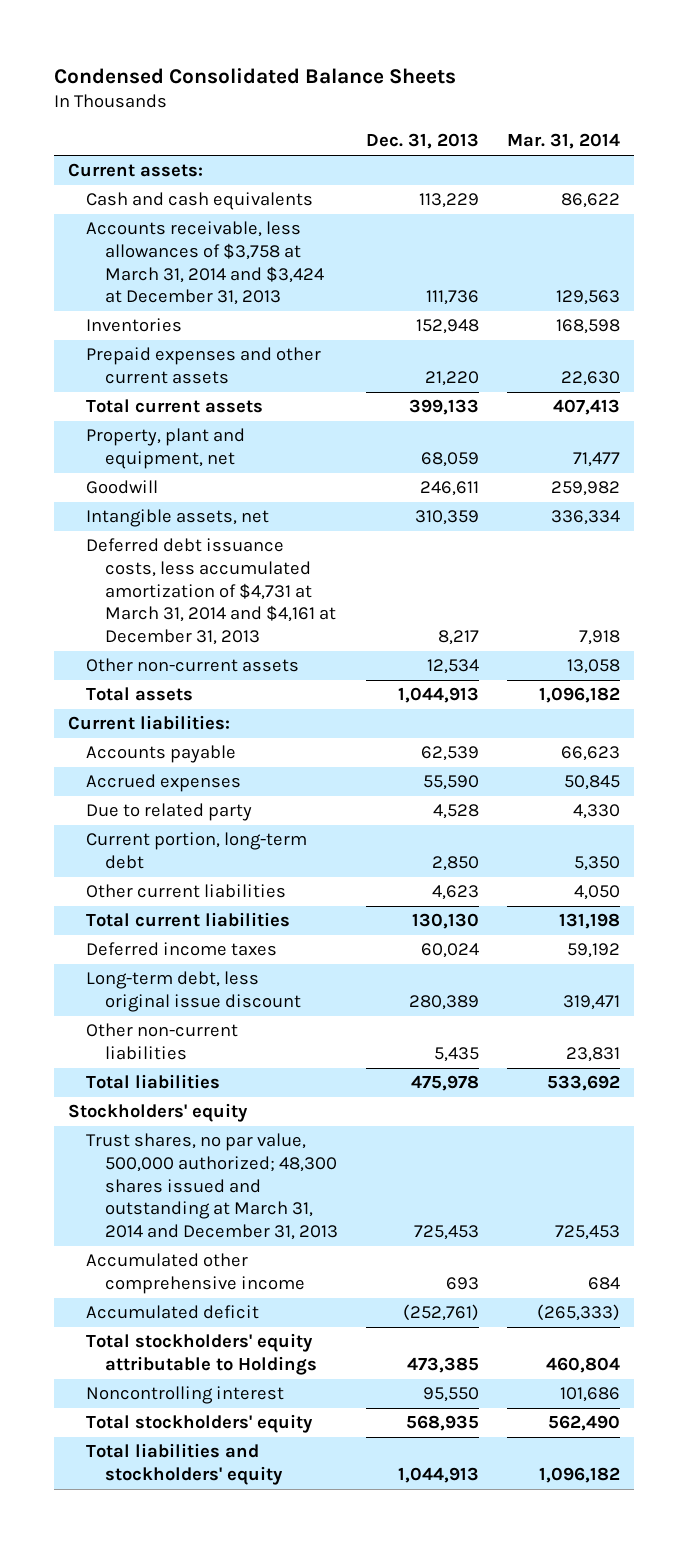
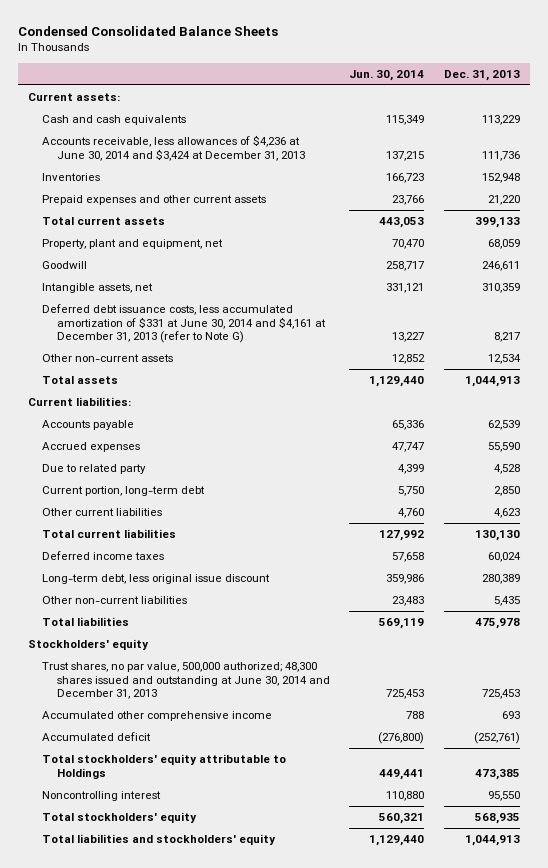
- | Dec. 31, 2013 | Mar. 31, 2014
+ | Jun. 30, 2014 | Dec. 31, 2013
- Accounts receivable, less allowances of $3,758 at March 31, 2014 and $3,424 at December 31, 2013 | 111,736 | 129,563
+ Accounts receivable, less allowances of $4,236 at June 30, 2014 and $3,424 at December 31, 2013 | 137,215 | 111,736
- Deferred debt issuance costs, less accumulated amortization of $4,731 at March 31, 2014 and $4,161 at December 31, 2013 | 8,217 | 7,918
+ Deferred debt issuance costs, less accumulated amortization of $331 at June 30, 2014 and $4,161 at December 31, 2013 (refer to Note G) | 13,227 | 8,217
- Trust shares, no par value, 500,000 authorized; 48,300 shares issued and outstanding at March 31, 2014 and December 31, 2013 | 725,453 | 725,453
+ Trust shares, no par value, 500,000 authorized; 48,300 shares issued and outstanding at June 30, 2014 and December 31, 2013 | 725,453 | 725,453

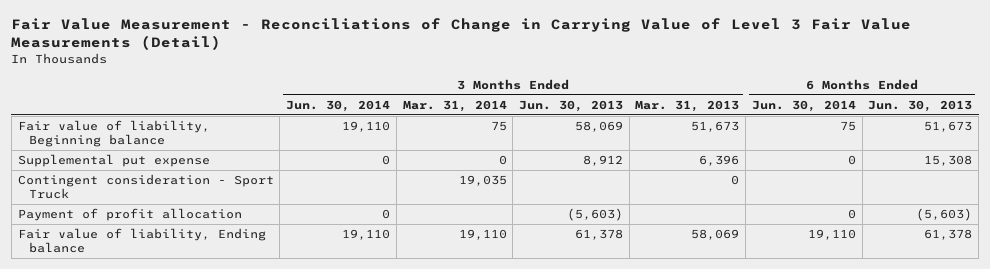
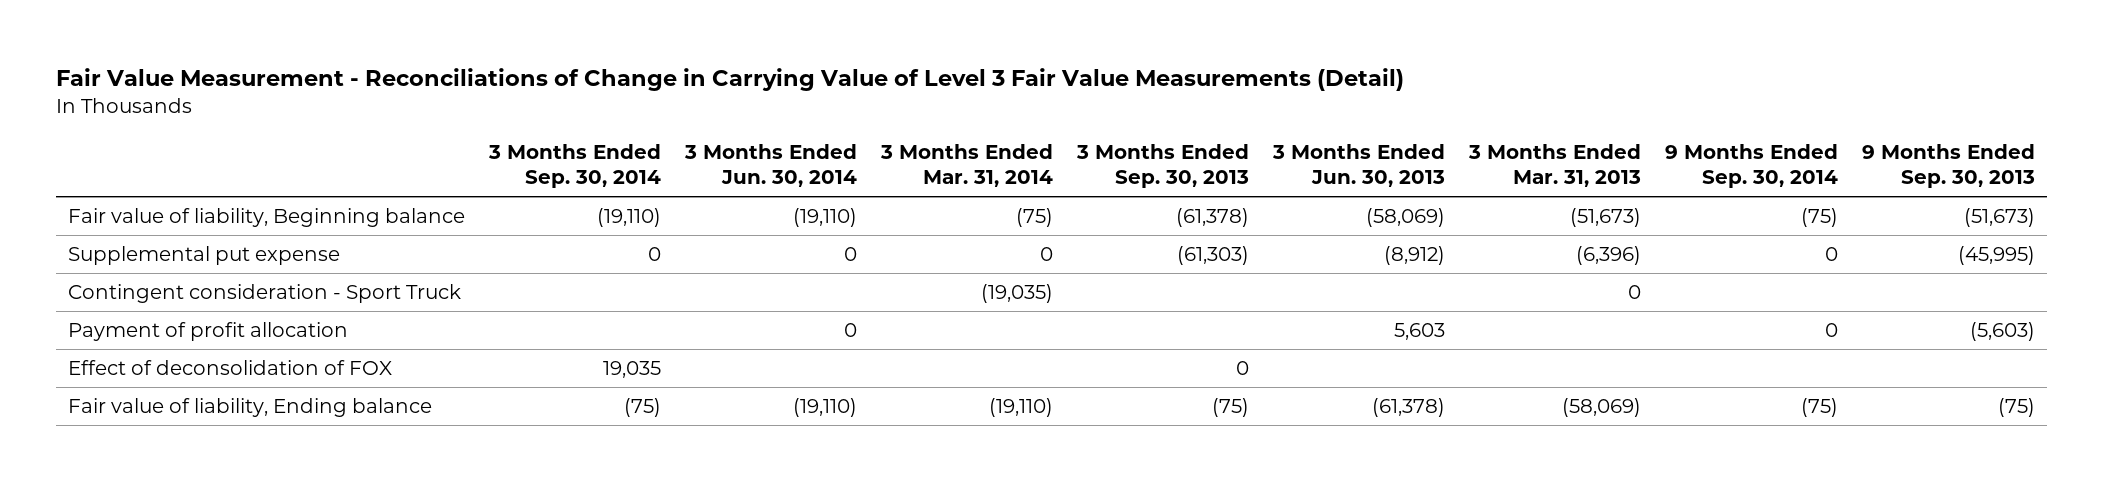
- | 3 Months Ended Jun. 30, 2014 | 3 Months Ended Mar. 31, 2014 | 3 Months Ended Jun. 30, 2013 | 3 Months Ended Mar. 31, 2013 | 6 Months Ended Jun. 30, 2014 | 6 Months Ended Jun. 30, 2013
+ | 3 Months Ended Sep. 30, 2014 | 3 Months Ended Jun. 30, 2014 | 3 Months Ended Mar. 31, 2014 | 3 Months Ended Sep. 30, 2013 | 3 Months Ended Jun. 30, 2013 | 3 Months Ended Mar. 31, 2013 | 9 Months Ended Sep. 30, 2014 | 9 Months Ended Sep. 30, 2013
- Fair value of liability, Beginning balance | 19,110 | 75 | 58,069 | 51,673 | 75 | 51,673
- Supplemental put expense | 0 | 0 | 8,912 | 6,396 | 0 | 15,308
- Contingent consideration - Sport Truck | | 19,035 | | 0 | |
- Payment of profit allocation | 0 | | (5,603) | | 0 | (5,603)
- Fair value of liability, Ending balance | 19,110 | 19,110 | 61,378 | 58,069 | 19,110 | 61,378
+ Fair value of liability, Beginning balance | (19,110) | (19,110) | (75) | (61,378) | (58,069) | (51,673) | (75) | (51,673)
+ Supplemental put expense | 0 | 0 | 0 | (61,303) | (8,912) | (6,396) | 0 | (45,995)
+ Contingent consideration - Sport Truck | | | (19,035) | | | 0 | |
+ Payment of profit allocation | | 0 | | | 5,603 | | 0 | (5,603)
+ Effect of deconsolidation of FOX | 19,035 | | | 0 | | | |
+ Fair value of liability, Ending balance | (75) | (19,110) | (19,110) | (75) | (61,378) | (58,069) | (75) | (75)

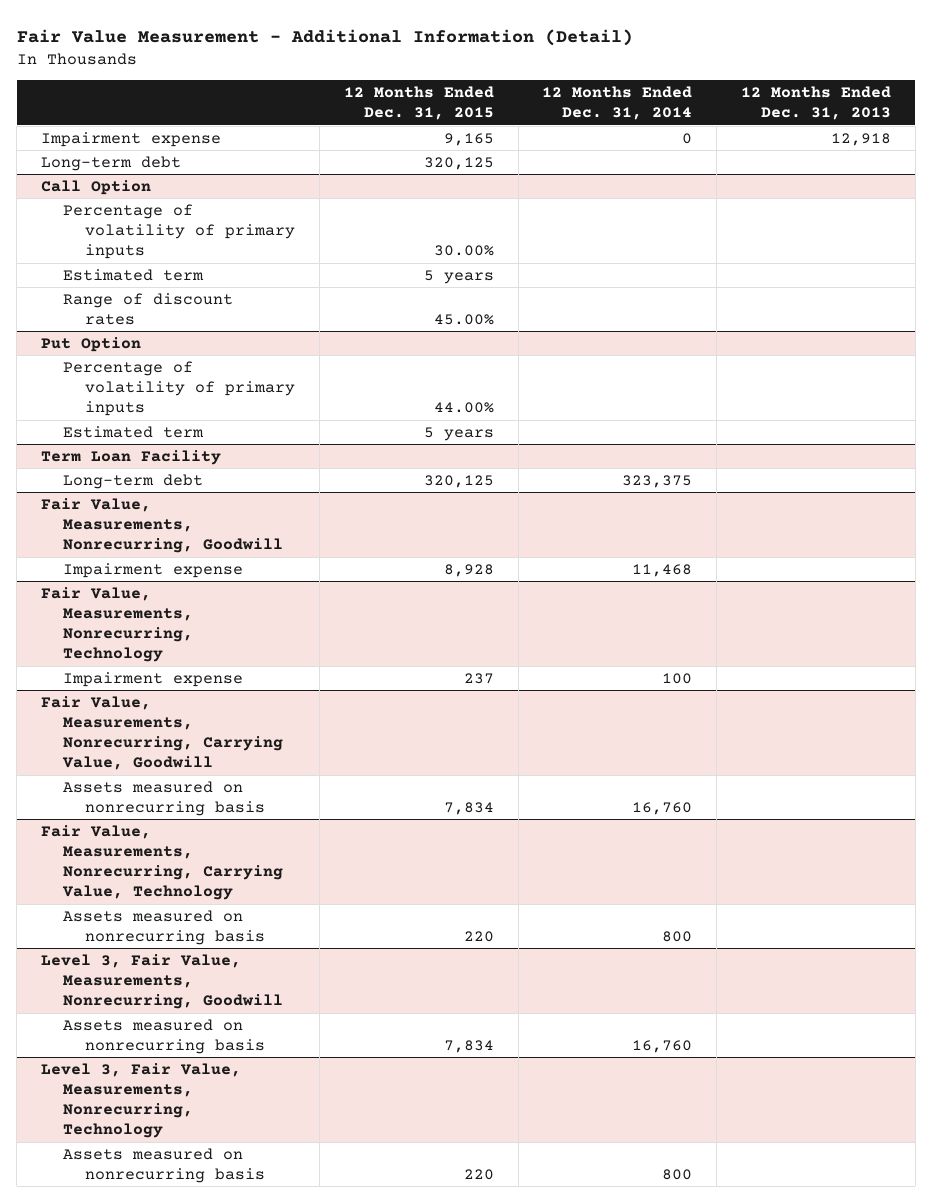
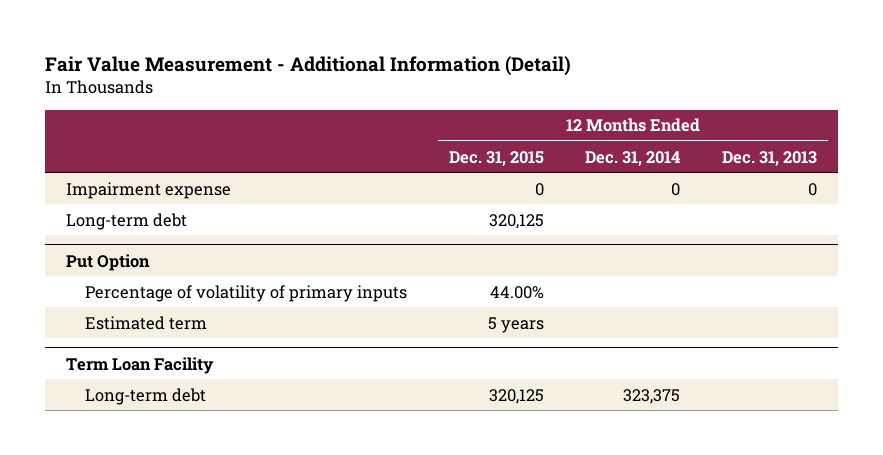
- Impairment expense | 9,165 | 0 | 12,918
+ Impairment expense | 0 | 0 | 0
- Call Option
- Percentage of volatility of primary inputs | 30.00% | |
- Estimated term | 5 years | |
- Range of discount rates | 45.00% | |
- Fair Value, Measurements, Nonrecurring, Goodwill
- Impairment expense | 8,928 | 11,468 |
- Fair Value, Measurements, Nonrecurring, Technology
- Impairment expense | 237 | 100 |
- Fair Value, Measurements, Nonrecurring, Carrying Value, Goodwill
- Assets measured on nonrecurring basis | 7,834 | 16,760 |
- Fair Value, Measurements, Nonrecurring, Carrying Value, Technology
- Assets measured on nonrecurring basis | 220 | 800 |
- Level 3, Fair Value, Measurements, Nonrecurring, Goodwill
- Assets measured on nonrecurring basis | 7,834 | 16,760 |
- Level 3, Fair Value, Measurements, Nonrecurring, Technology
- Assets measured on nonrecurring basis | 220 | 800 |

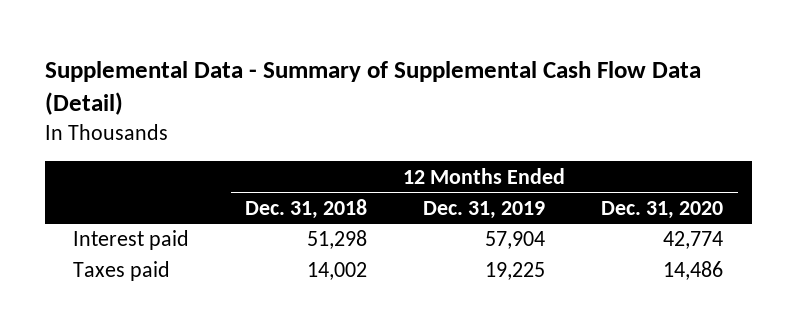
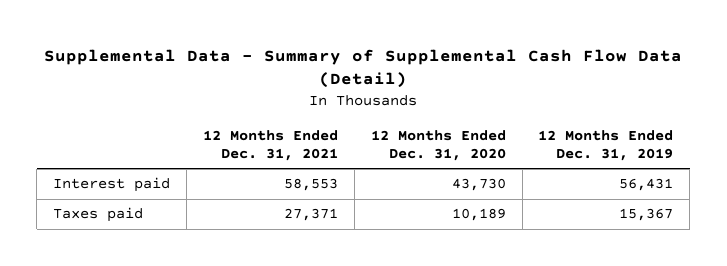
- | 12 Months Ended Dec. 31, 2018 | 12 Months Ended Dec. 31, 2019 | 12 Months Ended Dec. 31, 2020
+ | 12 Months Ended Dec. 31, 2021 | 12 Months Ended Dec. 31, 2020 | 12 Months Ended Dec. 31, 2019
- Interest paid | 51,298 | 57,904 | 42,774
- Taxes paid | 14,002 | 19,225 | 14,486
+ Interest paid | 58,553 | 43,730 | 56,431
+ Taxes paid | 27,371 | 10,189 | 15,367

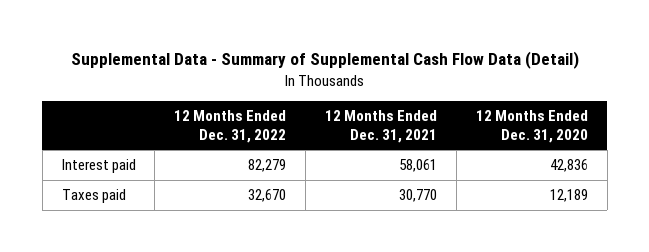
- | 12 Months Ended Dec. 31, 2021 | 12 Months Ended Dec. 31, 2020 | 12 Months Ended Dec. 31, 2019
+ | 12 Months Ended Dec. 31, 2022 | 12 Months Ended Dec. 31, 2021 | 12 Months Ended Dec. 31, 2020
- Interest paid | 58,553 | 43,730 | 56,431
- Taxes paid | 27,371 | 10,189 | 15,367
+ Interest paid | 82,279 | 58,061 | 42,836
+ Taxes paid | 32,670 | 30,770 | 12,189

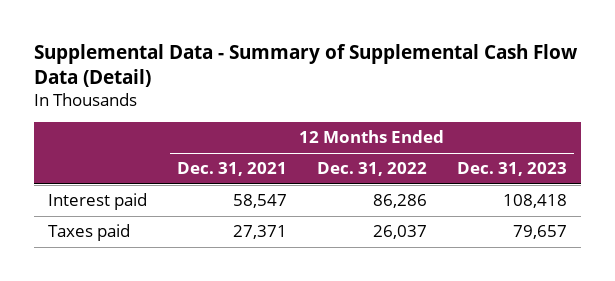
- | 12 Months Ended Dec. 31, 2022 | 12 Months Ended Dec. 31, 2021 | 12 Months Ended Dec. 31, 2020
+ | 12 Months Ended Dec. 31, 2021 | 12 Months Ended Dec. 31, 2022 | 12 Months Ended Dec. 31, 2023
- Interest paid | 82,279 | 58,061 | 42,836
- Taxes paid | 32,670 | 30,770 | 12,189
+ Interest paid | 58,547 | 86,286 | 108,418
+ Taxes paid | 27,371 | 26,037 | 79,657

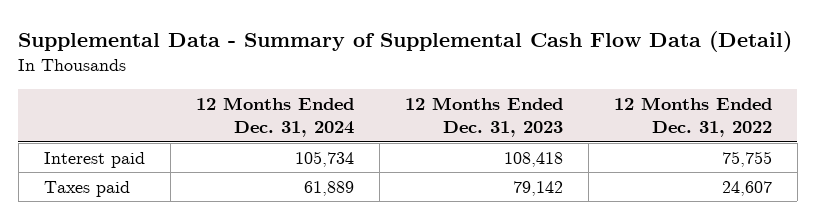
- | 12 Months Ended Dec. 31, 2021 | 12 Months Ended Dec. 31, 2022 | 12 Months Ended Dec. 31, 2023
+ | 12 Months Ended Dec. 31, 2024 | 12 Months Ended Dec. 31, 2023 | 12 Months Ended Dec. 31, 2022
- Interest paid | 58,547 | 86,286 | 108,418
- Taxes paid | 27,371 | 26,037 | 79,657
+ Interest paid | 105,734 | 108,418 | 75,755
+ Taxes paid | 61,889 | 79,142 | 24,607

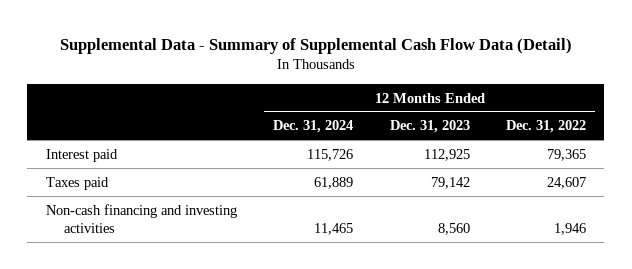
- Interest paid | 105,734 | 108,418 | 75,755
+ Interest paid | 115,726 | 112,925 | 79,365
+ Non-cash financing and investing activities | 11,465 | 8,560 | 1,946

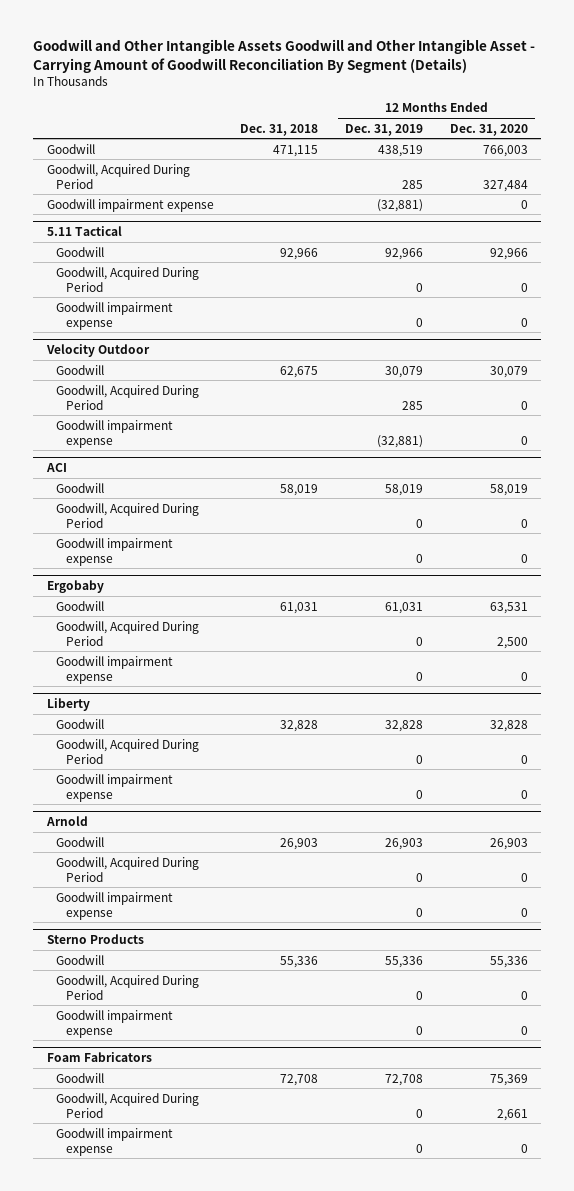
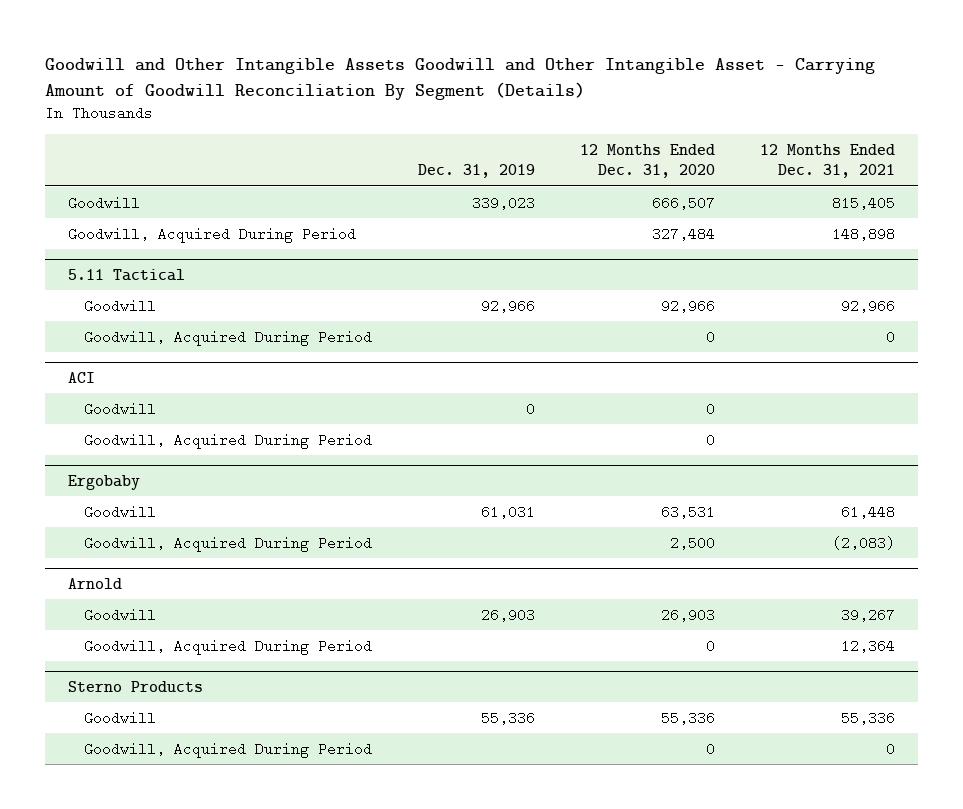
- | Dec. 31, 2018 | 12 Months Ended Dec. 31, 2019 | 12 Months Ended Dec. 31, 2020
+ | Dec. 31, 2019 | 12 Months Ended Dec. 31, 2020 | 12 Months Ended Dec. 31, 2021
- Goodwill | 471,115 | 438,519 | 766,003
+ Goodwill | 339,023 | 666,507 | 815,405
- Goodwill impairment expense | | (32,881) | 0
@ 5.11 Tactical
- Goodwill impairment expense | | 0 | 0
- Velocity Outdoor
- Goodwill | 62,675 | 30,079 | 30,079
- Goodwill, Acquired During Period | | 285 | 0
- Goodwill impairment expense | | (32,881) | 0
@ ACI
- Goodwill | 58,019 | 58,019 | 58,019
+ Goodwill | 0 | 0 |
- Goodwill impairment expense | | 0 | 0
@ Ergobaby
- Goodwill impairment expense | | 0 | 0
- Liberty
- Goodwill | 32,828 | 32,828 | 32,828
- Goodwill, Acquired During Period | | 0 | 0
- Goodwill impairment expense | | 0 | 0
@ Arnold
- Goodwill impairment expense | | 0 | 0
@ Sterno Products
- Goodwill impairment expense | | 0 | 0
- Foam Fabricators
- Goodwill | 72,708 | 72,708 | 75,369
- Goodwill, Acquired During Period | | 0 | 2,661
- Goodwill impairment expense | | 0 | 0

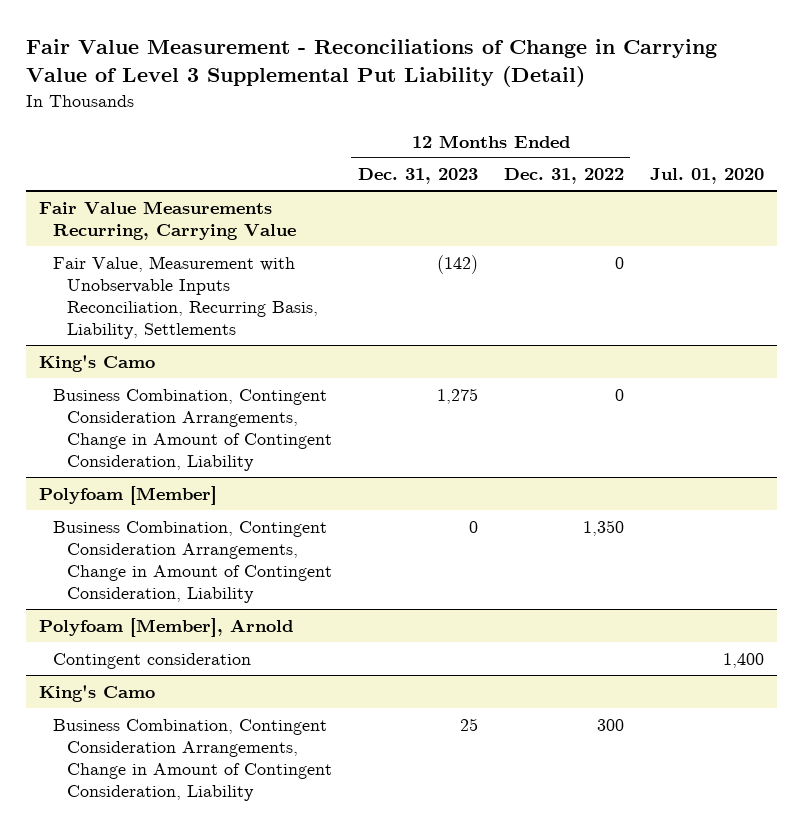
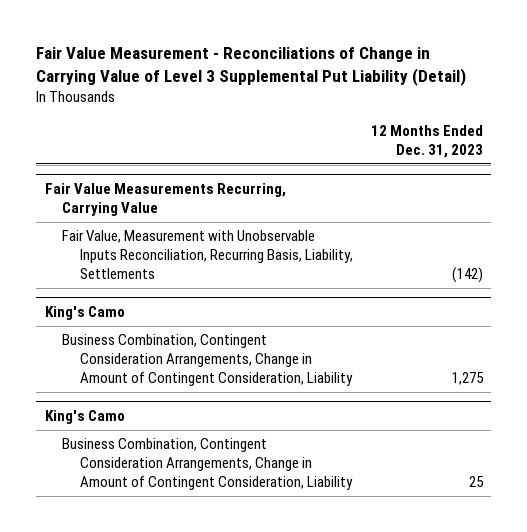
- | 12 Months Ended Dec. 31, 2023 | 12 Months Ended Dec. 31, 2022 | Jul. 01, 2020
+ | 12 Months Ended Dec. 31, 2023
- Polyfoam [Member]
- Business Combination, Contingent Consideration Arrangements, Change in Amount of Contingent Consideration, Liability | 0 | 1,350 |
- Polyfoam [Member], Arnold
- Contingent consideration | | | 1,400

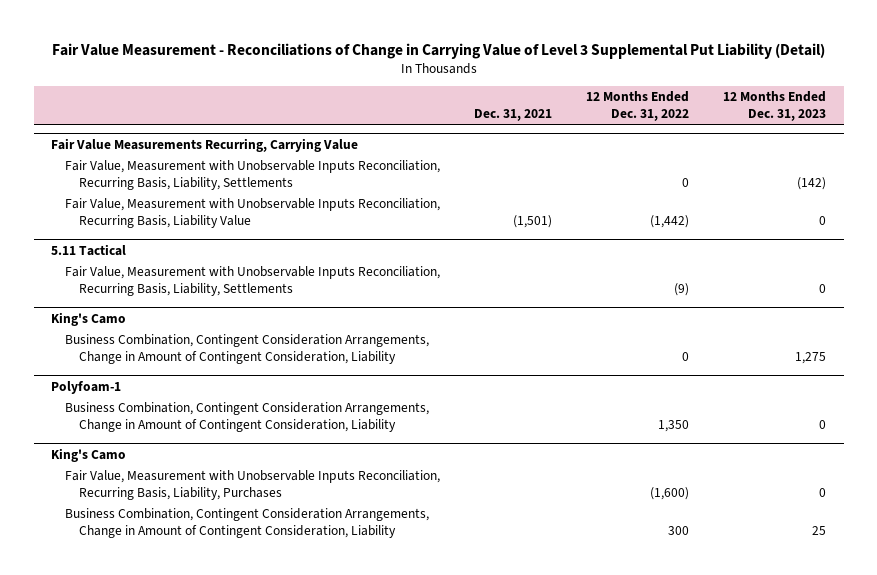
- | 12 Months Ended Dec. 31, 2023
+ | Dec. 31, 2021 | 12 Months Ended Dec. 31, 2022 | 12 Months Ended Dec. 31, 2023
@ Fair Value Measurements Recurring, Carrying Value
+ Fair Value, Measurement with Unobservable Inputs Reconciliation, Recurring Basis, Liability Value | (1,501) | (1,442) | 0
+ 5.11 Tactical
+ Fair Value, Measurement with Unobservable Inputs Reconciliation, Recurring Basis, Liability, Settlements | | (9) | 0
+ Polyfoam-1
+ Business Combination, Contingent Consideration Arrangements, Change in Amount of Contingent Consideration, Liability | | 1,350 | 0
@ King's Camo
+ Fair Value, Measurement with Unobservable Inputs Reconciliation, Recurring Basis, Liability, Purchases | | (1,600) | 0

